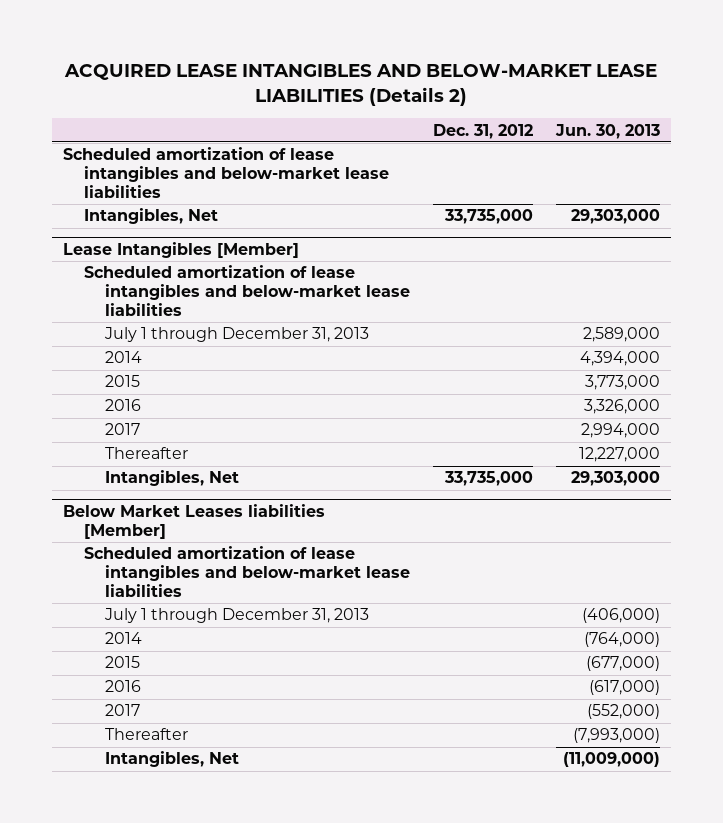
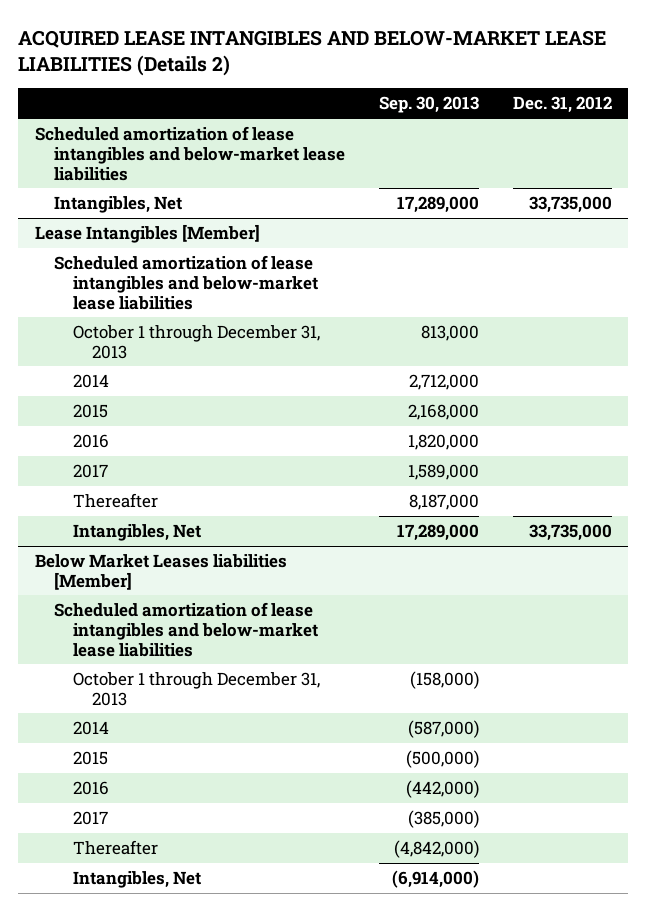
- | Dec. 31, 2012 | Jun. 30, 2013
+ | Sep. 30, 2013 | Dec. 31, 2012
@ Lease Intangibles [Member]
- July 1 through December 31, 2013 | | 2,589,000
+ October 1 through December 31, 2013 | 813,000 |
@ Below Market Leases liabilities [Member]
- July 1 through December 31, 2013 | | (406,000)
+ October 1 through December 31, 2013 | (158,000) |

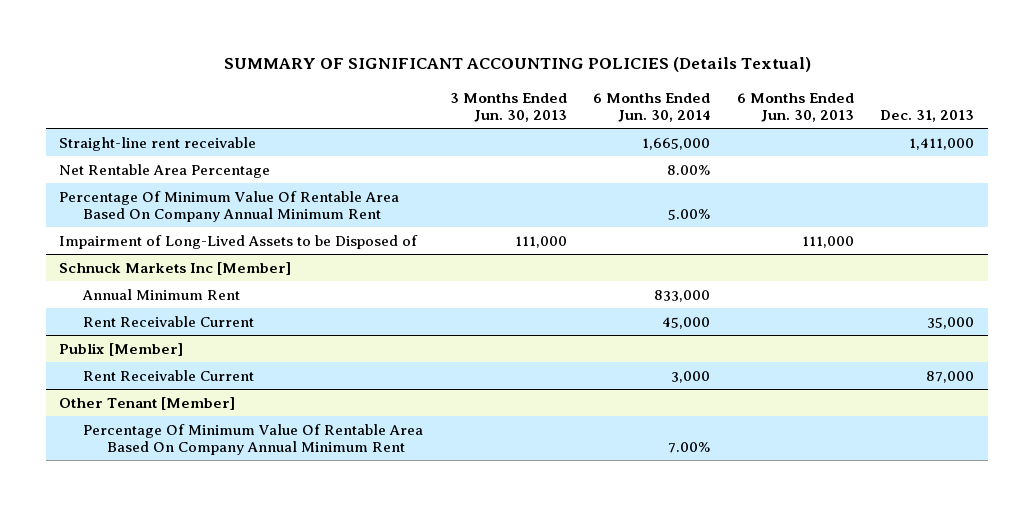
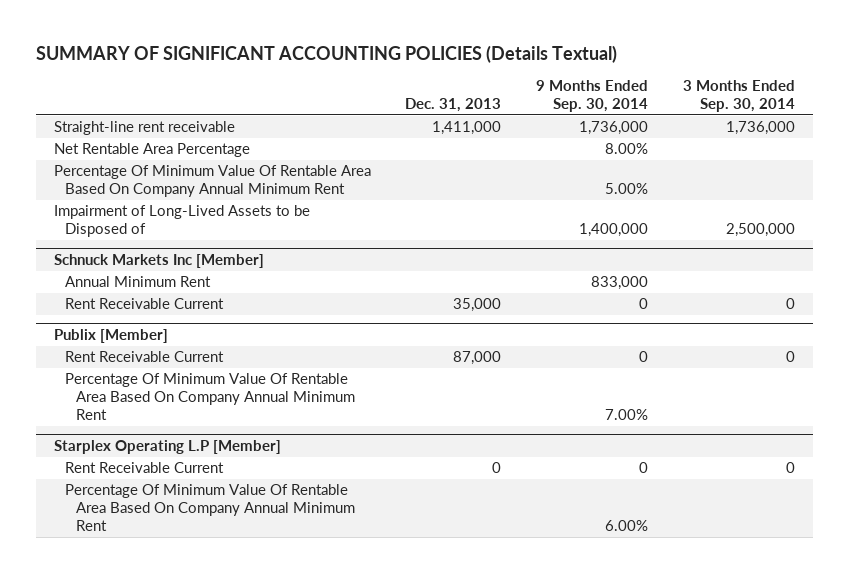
- | 3 Months Ended Jun. 30, 2013 | 6 Months Ended Jun. 30, 2014 | 6 Months Ended Jun. 30, 2013 | Dec. 31, 2013
+ | Dec. 31, 2013 | 9 Months Ended Sep. 30, 2014 | 3 Months Ended Sep. 30, 2014
- Other Tenant [Member]
- Percentage Of Minimum Value Of Rentable Area Based On Company Annual Minimum Rent | | 7.00% | |
@ Publix [Member]
+ Percentage Of Minimum Value Of Rentable Area Based On Company Annual Minimum Rent | | 7.00% |
+ Starplex Operating L.P [Member]
+ Rent Receivable Current | 0 | 0 | 0
+ Percentage Of Minimum Value Of Rentable Area Based On Company Annual Minimum Rent | | 6.00% |

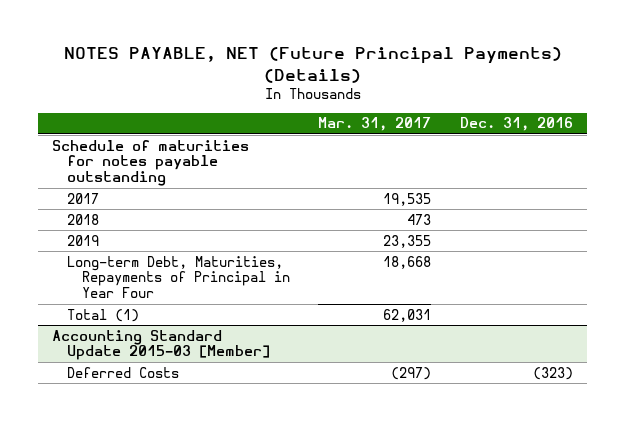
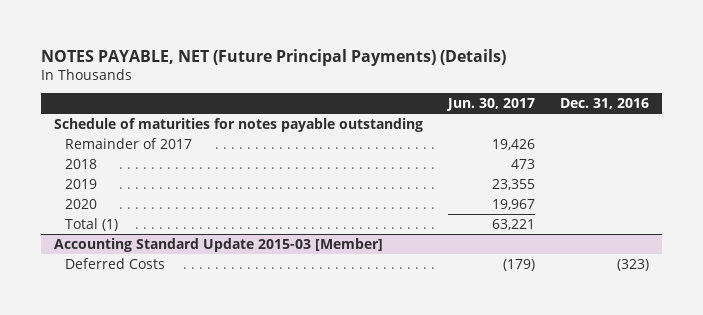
- | Mar. 31, 2017 | Dec. 31, 2016
+ | Jun. 30, 2017 | Dec. 31, 2016
- 2017 | 19,535 |
+ Remainder of 2017 | 19,426 |
- Long-term Debt, Maturities, Repayments of Principal in Year Four | 18,668 |
+ 2020 | 19,967 |

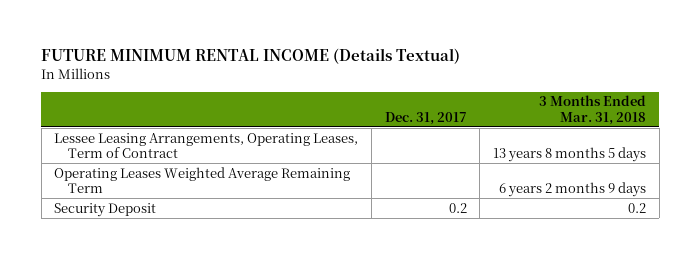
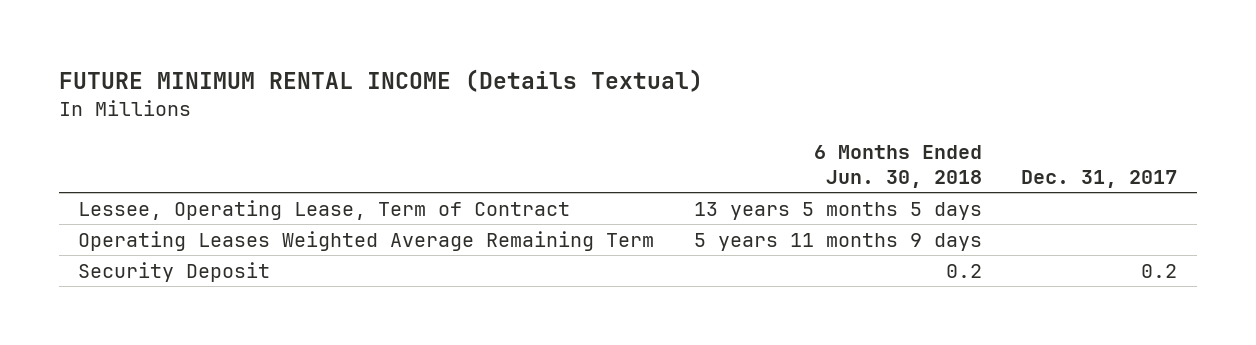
- | Dec. 31, 2017 | 3 Months Ended Mar. 31, 2018
+ | 6 Months Ended Jun. 30, 2018 | Dec. 31, 2017
- Lessee Leasing Arrangements, Operating Leases, Term of Contract | | 13 years 8 months 5 days
+ Lessee, Operating Lease, Term of Contract | 13 years 5 months 5 days |

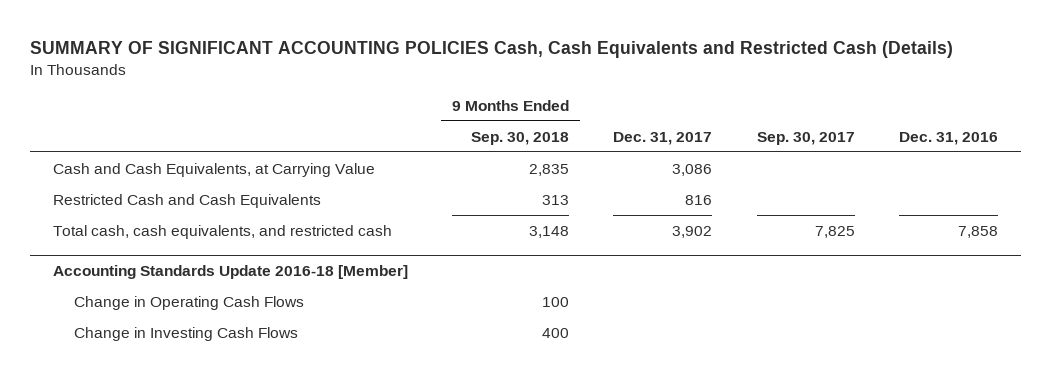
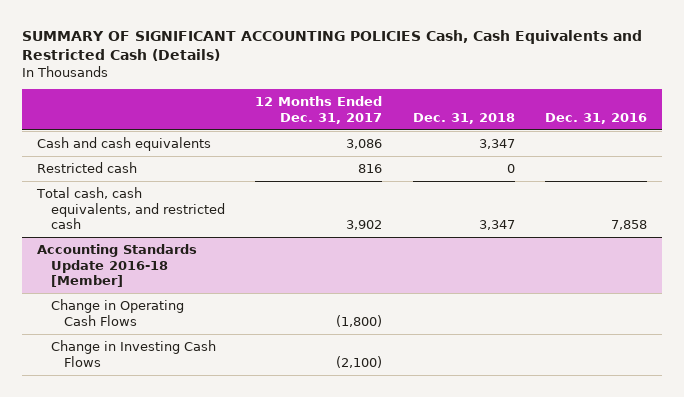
- | 9 Months Ended Sep. 30, 2018 | Dec. 31, 2017 | Sep. 30, 2017 | Dec. 31, 2016
+ | 12 Months Ended Dec. 31, 2017 | Dec. 31, 2018 | Dec. 31, 2016
- Cash and Cash Equivalents, at Carrying Value | 2,835 | 3,086 | |
- Restricted Cash and Cash Equivalents | 313 | 816 | |
+ Cash and cash equivalents | 3,086 | 3,347 |
+ Restricted cash | 816 | 0 |

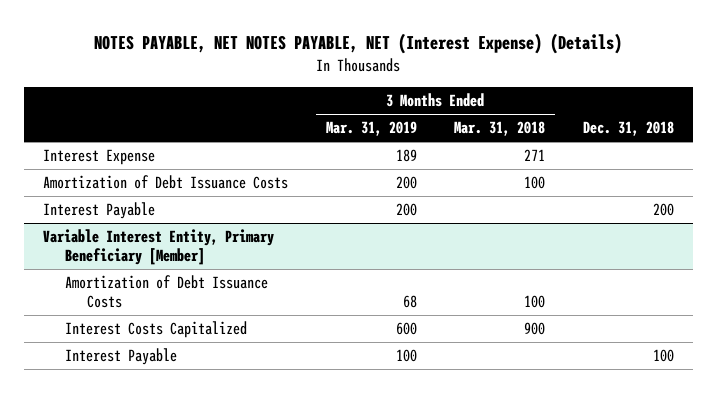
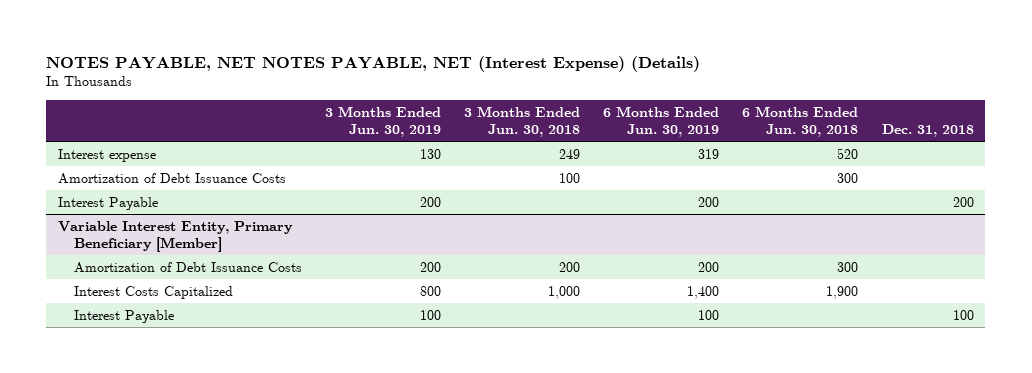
- | 3 Months Ended Mar. 31, 2019 | 3 Months Ended Mar. 31, 2018 | Dec. 31, 2018
+ | 3 Months Ended Jun. 30, 2019 | 3 Months Ended Jun. 30, 2018 | 6 Months Ended Jun. 30, 2019 | 6 Months Ended Jun. 30, 2018 | Dec. 31, 2018
- Interest Expense | 189 | 271 |
+ Interest expense | 130 | 249 | 319 | 520 |

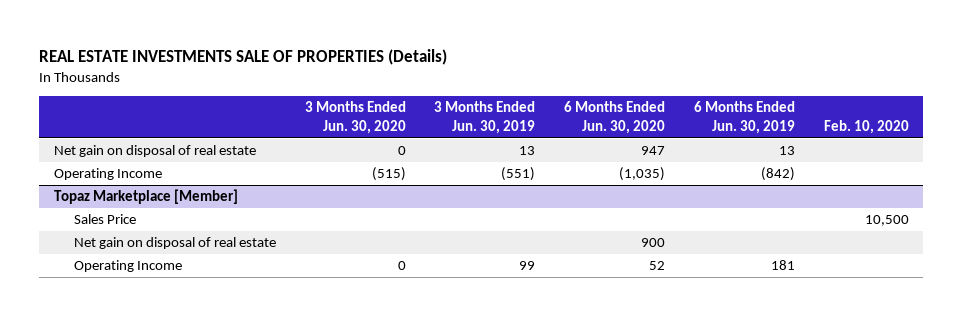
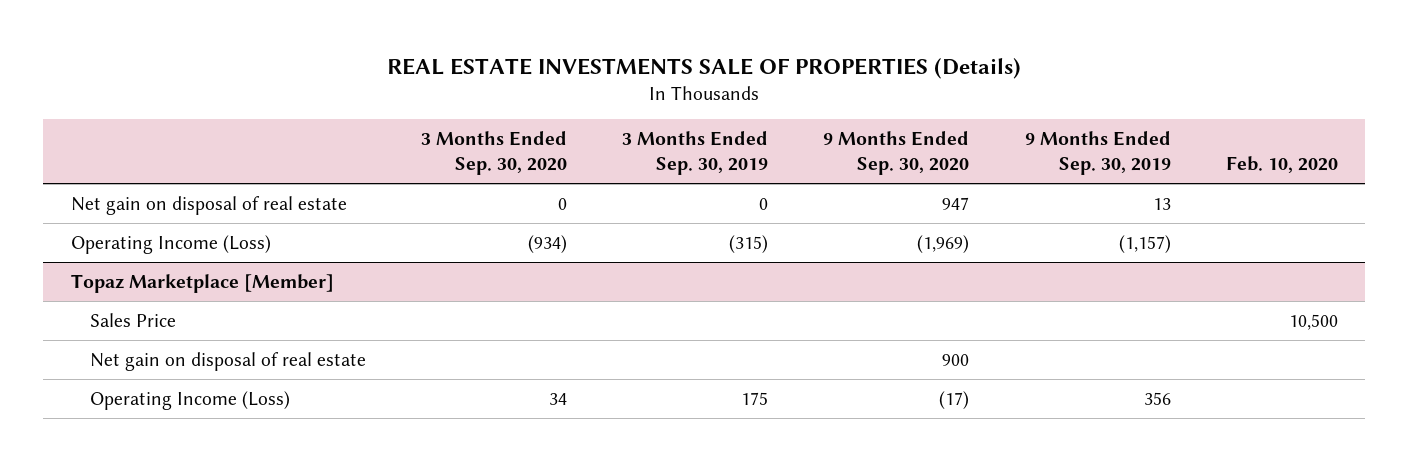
- | 3 Months Ended Jun. 30, 2020 | 3 Months Ended Jun. 30, 2019 | 6 Months Ended Jun. 30, 2020 | 6 Months Ended Jun. 30, 2019 | Feb. 10, 2020
+ | 3 Months Ended Sep. 30, 2020 | 3 Months Ended Sep. 30, 2019 | 9 Months Ended Sep. 30, 2020 | 9 Months Ended Sep. 30, 2019 | Feb. 10, 2020
- Operating Income | (515) | (551) | (1,035) | (842) |
+ Operating Income (Loss) | (934) | (315) | (1,969) | (1,157) |
@ Topaz Marketplace [Member]
- Operating Income | 0 | 99 | 52 | 181 |
+ Operating Income (Loss) | 34 | 175 | (17) | 356 |

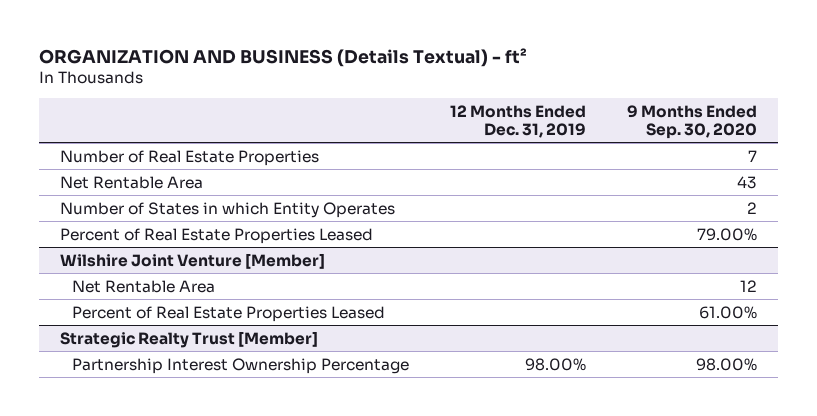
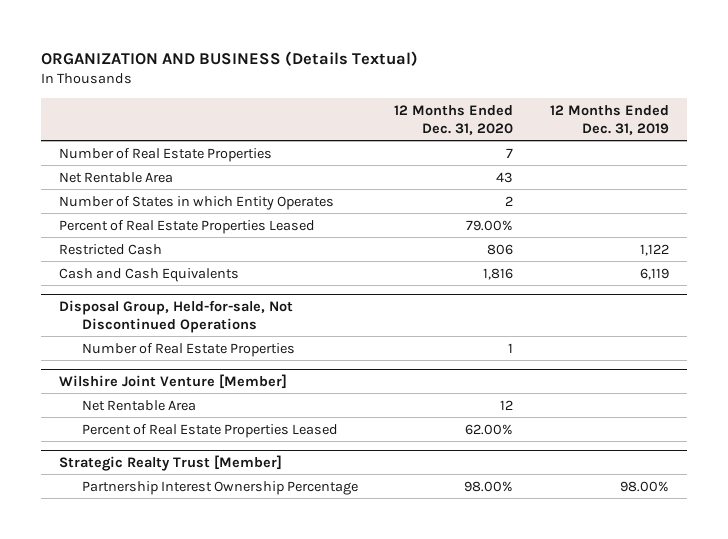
- ORGANIZATION AND BUSINESS (Details Textual) - ft²
+ ORGANIZATION AND BUSINESS (Details Textual)
- | 12 Months Ended Dec. 31, 2019 | 9 Months Ended Sep. 30, 2020
+ | 12 Months Ended Dec. 31, 2020 | 12 Months Ended Dec. 31, 2019
+ Restricted Cash | 806 | 1,122
+ Cash and Cash Equivalents | 1,816 | 6,119
+ Disposal Group, Held-for-sale, Not Discontinued Operations
+ Number of Real Estate Properties | 1 |

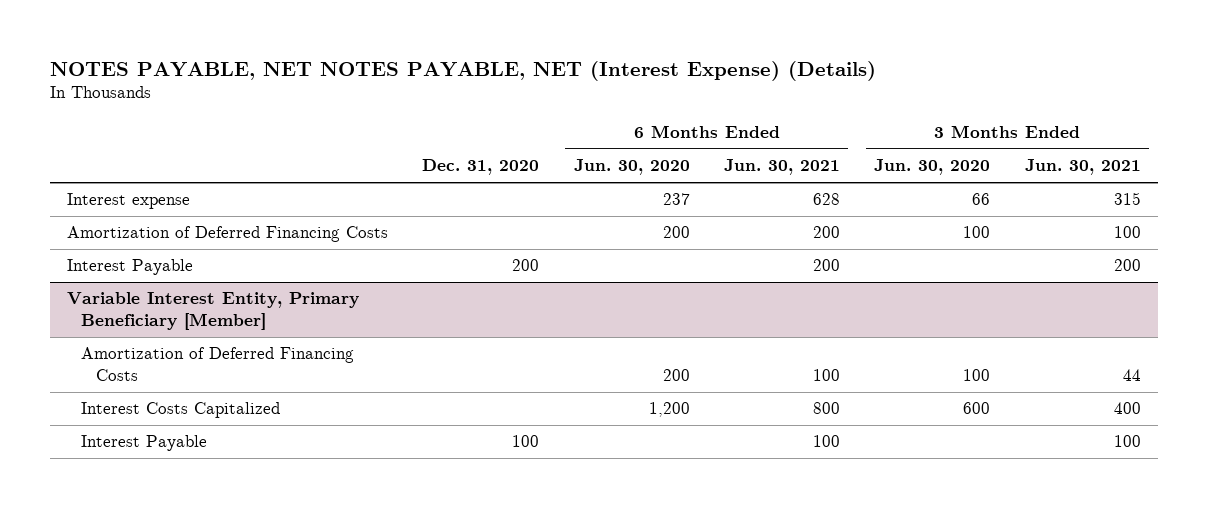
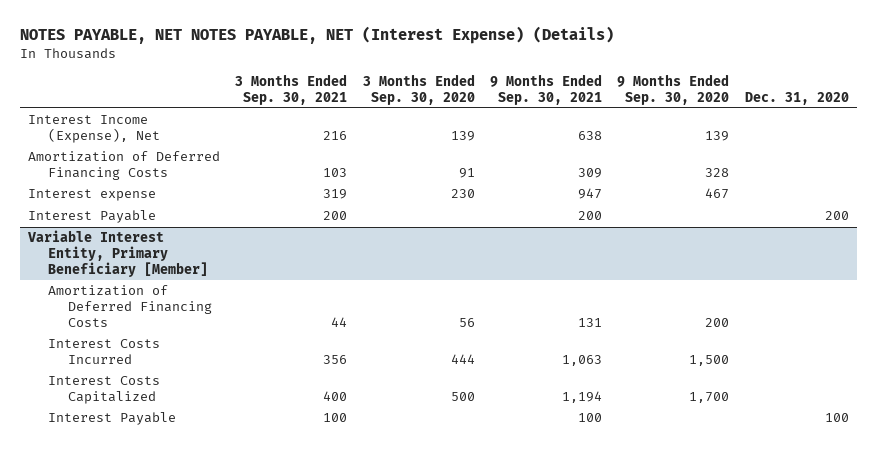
- | Dec. 31, 2020 | 6 Months Ended Jun. 30, 2020 | 6 Months Ended Jun. 30, 2021 | 3 Months Ended Jun. 30, 2020 | 3 Months Ended Jun. 30, 2021
+ | 3 Months Ended Sep. 30, 2021 | 3 Months Ended Sep. 30, 2020 | 9 Months Ended Sep. 30, 2021 | 9 Months Ended Sep. 30, 2020 | Dec. 31, 2020
+ Interest Income (Expense), Net | 216 | 139 | 638 | 139 |
moved down: Interest expense | 319 | 230 | 947 | 467 |
@ Variable Interest Entity, Primary Beneficiary [Member]
+ Interest Costs Incurred | 356 | 444 | 1,063 | 1,500 |

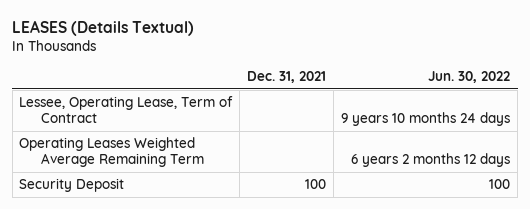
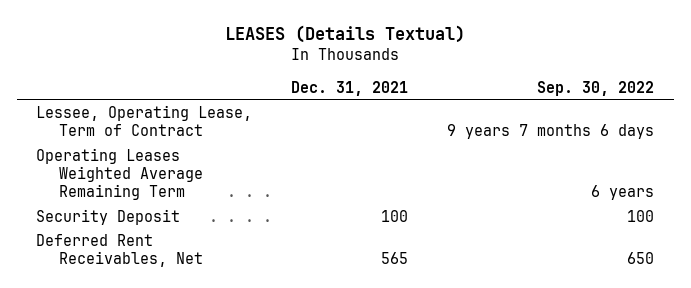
- | Dec. 31, 2021 | Jun. 30, 2022
+ | Dec. 31, 2021 | Sep. 30, 2022
+ Deferred Rent Receivables, Net | 565 | 650

